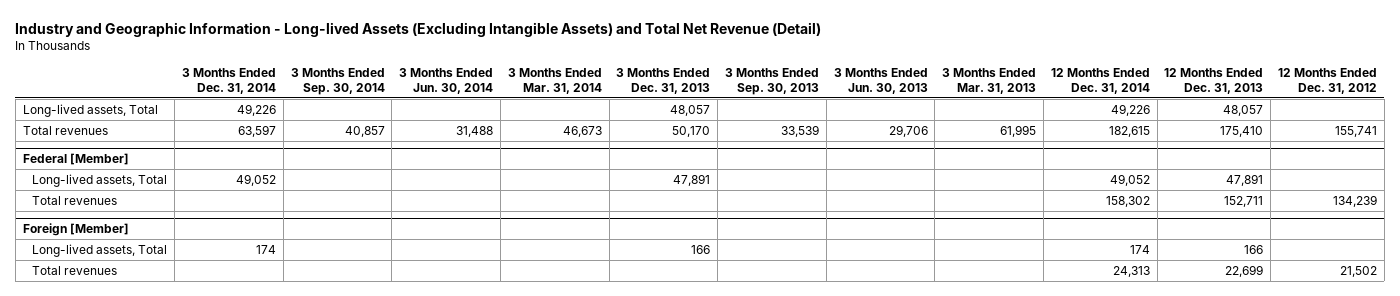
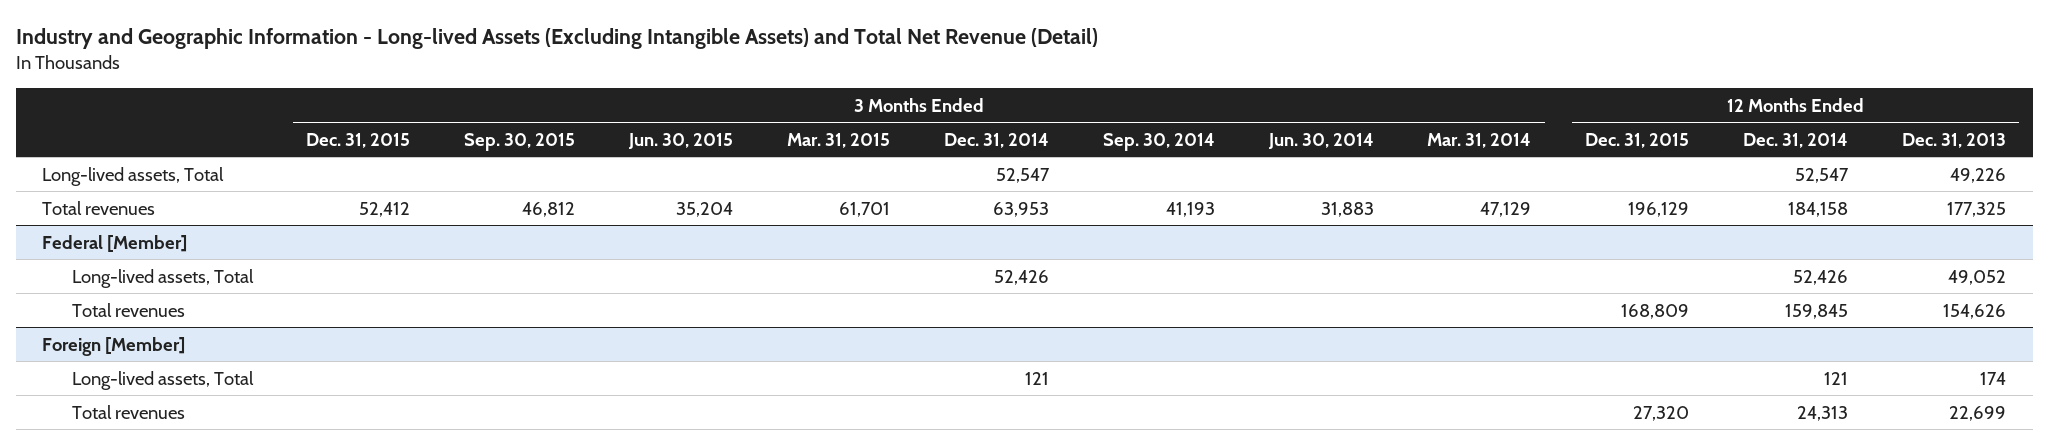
- | 3 Months Ended Dec. 31, 2014 | 3 Months Ended Sep. 30, 2014 | 3 Months Ended Jun. 30, 2014 | 3 Months Ended Mar. 31, 2014 | 3 Months Ended Dec. 31, 2013 | 3 Months Ended Sep. 30, 2013 | 3 Months Ended Jun. 30, 2013 | 3 Months Ended Mar. 31, 2013 | 12 Months Ended Dec. 31, 2014 | 12 Months Ended Dec. 31, 2013 | 12 Months Ended Dec. 31, 2012
+ | 3 Months Ended Dec. 31, 2015 | 3 Months Ended Sep. 30, 2015 | 3 Months Ended Jun. 30, 2015 | 3 Months Ended Mar. 31, 2015 | 3 Months Ended Dec. 31, 2014 | 3 Months Ended Sep. 30, 2014 | 3 Months Ended Jun. 30, 2014 | 3 Months Ended Mar. 31, 2014 | 12 Months Ended Dec. 31, 2015 | 12 Months Ended Dec. 31, 2014 | 12 Months Ended Dec. 31, 2013
- Long-lived assets, Total | 49,226 | | | | 48,057 | | | | 49,226 | 48,057 |
- Total revenues | 63,597 | 40,857 | 31,488 | 46,673 | 50,170 | 33,539 | 29,706 | 61,995 | 182,615 | 175,410 | 155,741
+ Long-lived assets, Total | | | | | 52,547 | | | | | 52,547 | 49,226
+ Total revenues | 52,412 | 46,812 | 35,204 | 61,701 | 63,953 | 41,193 | 31,883 | 47,129 | 196,129 | 184,158 | 177,325
@ Federal [Member]
- Long-lived assets, Total | 49,052 | | | | 47,891 | | | | 49,052 | 47,891 |
- Total revenues | | | | | | | | | 158,302 | 152,711 | 134,239
+ Long-lived assets, Total | | | | | 52,426 | | | | | 52,426 | 49,052
+ Total revenues | | | | | | | | | 168,809 | 159,845 | 154,626
@ Foreign [Member]
- Long-lived assets, Total | 174 | | | | 166 | | | | 174 | 166 |
+ Long-lived assets, Total | | | | | 121 | | | | | 121 | 174

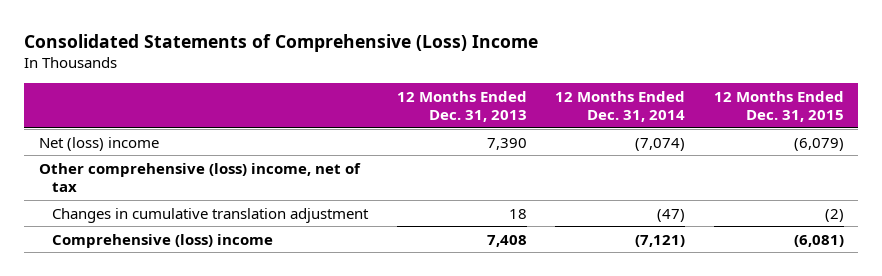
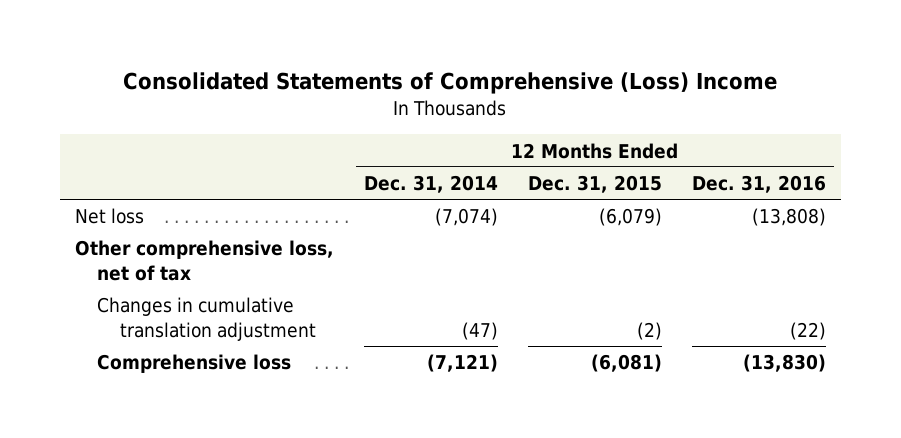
- | 12 Months Ended Dec. 31, 2013 | 12 Months Ended Dec. 31, 2014 | 12 Months Ended Dec. 31, 2015
+ | 12 Months Ended Dec. 31, 2014 | 12 Months Ended Dec. 31, 2015 | 12 Months Ended Dec. 31, 2016
- Net (loss) income | 7,390 | (7,074) | (6,079)
- Other comprehensive (loss) income, net of tax
+ Net loss | (7,074) | (6,079) | (13,808)
+ Other comprehensive loss, net of tax
- Comprehensive (loss) income | 7,408 | (7,121) | (6,081)
+ Comprehensive loss | (7,121) | (6,081) | (13,830)

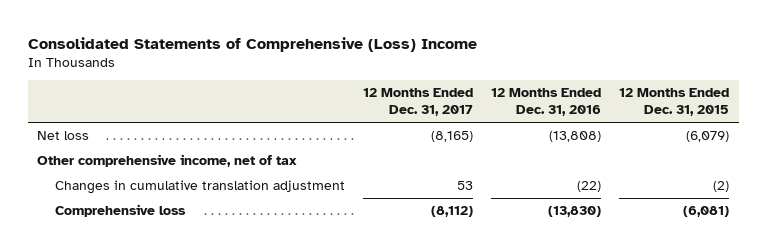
- | 12 Months Ended Dec. 31, 2014 | 12 Months Ended Dec. 31, 2015 | 12 Months Ended Dec. 31, 2016
+ | 12 Months Ended Dec. 31, 2017 | 12 Months Ended Dec. 31, 2016 | 12 Months Ended Dec. 31, 2015
- Other comprehensive loss, net of tax
+ Other comprehensive income, net of tax

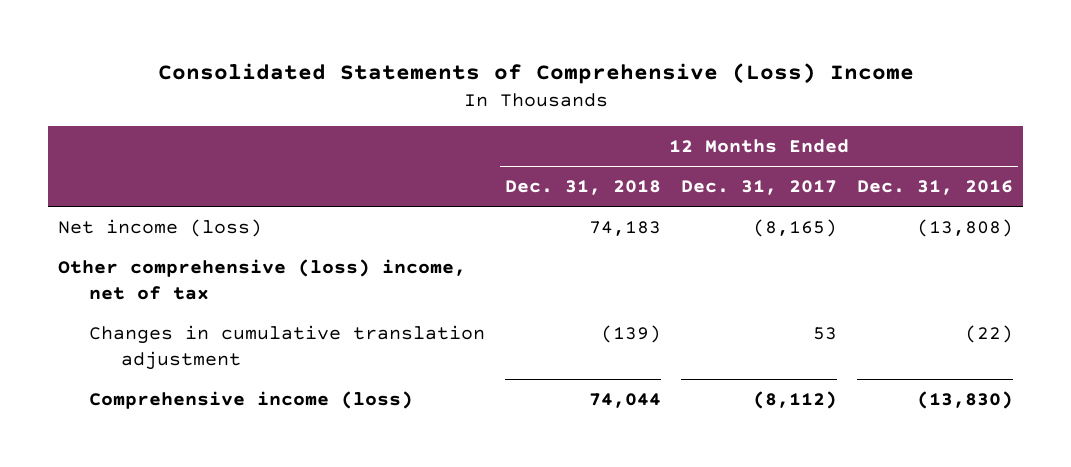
- | 12 Months Ended Dec. 31, 2017 | 12 Months Ended Dec. 31, 2016 | 12 Months Ended Dec. 31, 2015
+ | 12 Months Ended Dec. 31, 2018 | 12 Months Ended Dec. 31, 2017 | 12 Months Ended Dec. 31, 2016
- Net loss | (8,165) | (13,808) | (6,079)
- Other comprehensive income, net of tax
+ Net income (loss) | 74,183 | (8,165) | (13,808)
+ Other comprehensive (loss) income, net of tax
- Comprehensive loss | (8,112) | (13,830) | (6,081)
+ Comprehensive income (loss) | 74,044 | (8,112) | (13,830)

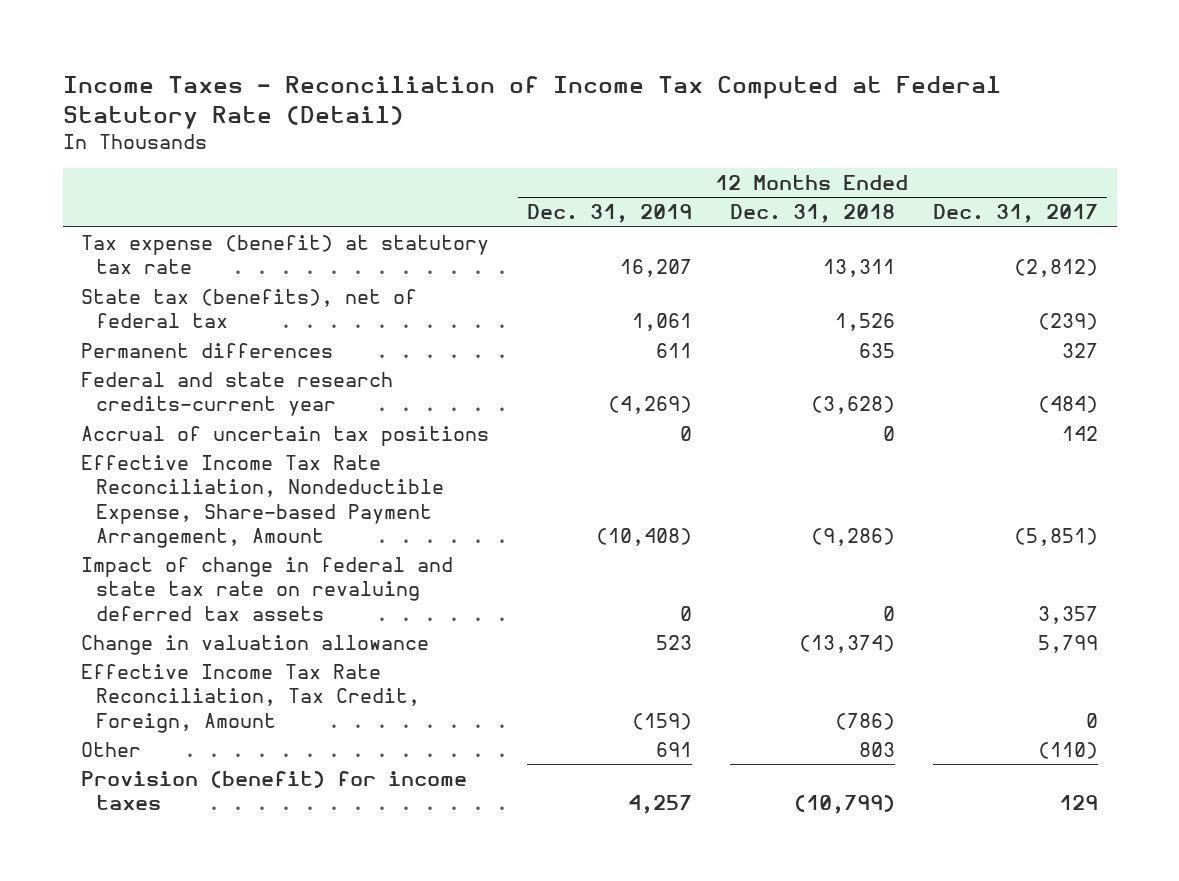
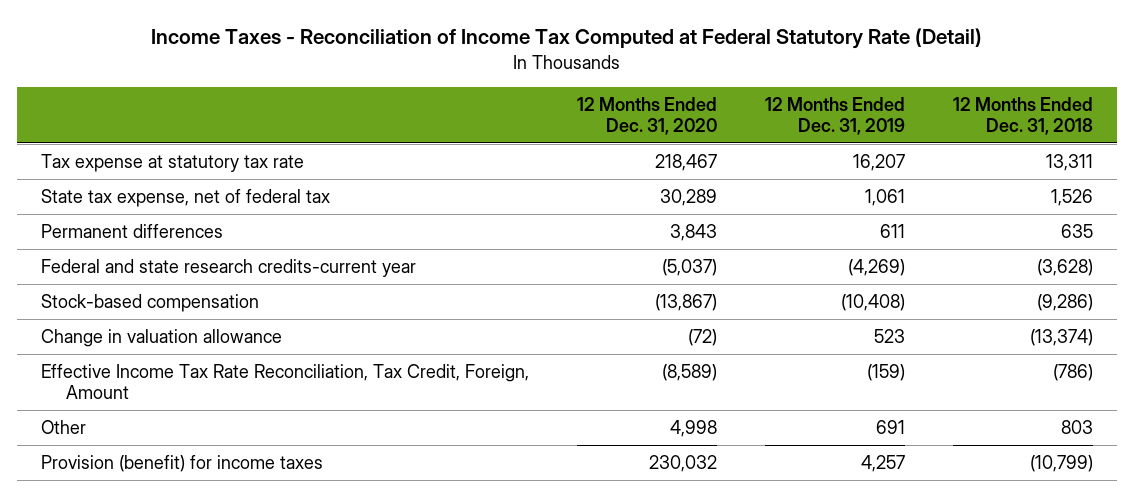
- | 12 Months Ended Dec. 31, 2019 | 12 Months Ended Dec. 31, 2018 | 12 Months Ended Dec. 31, 2017
+ | 12 Months Ended Dec. 31, 2020 | 12 Months Ended Dec. 31, 2019 | 12 Months Ended Dec. 31, 2018
- Tax expense (benefit) at statutory tax rate | 16,207 | 13,311 | (2,812)
- State tax (benefits), net of federal tax | 1,061 | 1,526 | (239)
+ Tax expense at statutory tax rate | 218,467 | 16,207 | 13,311
+ State tax expense, net of federal tax | 30,289 | 1,061 | 1,526
- Accrual of uncertain tax positions | 0 | 0 | 142
- Effective Income Tax Rate Reconciliation, Nondeductible Expense, Share-based Payment Arrangement, Amount | (10,408) | (9,286) | (5,851)
- Impact of change in federal and state tax rate on revaluing deferred tax assets | 0 | 0 | 3,357
+ Stock-based compensation | (13,867) | (10,408) | (9,286)

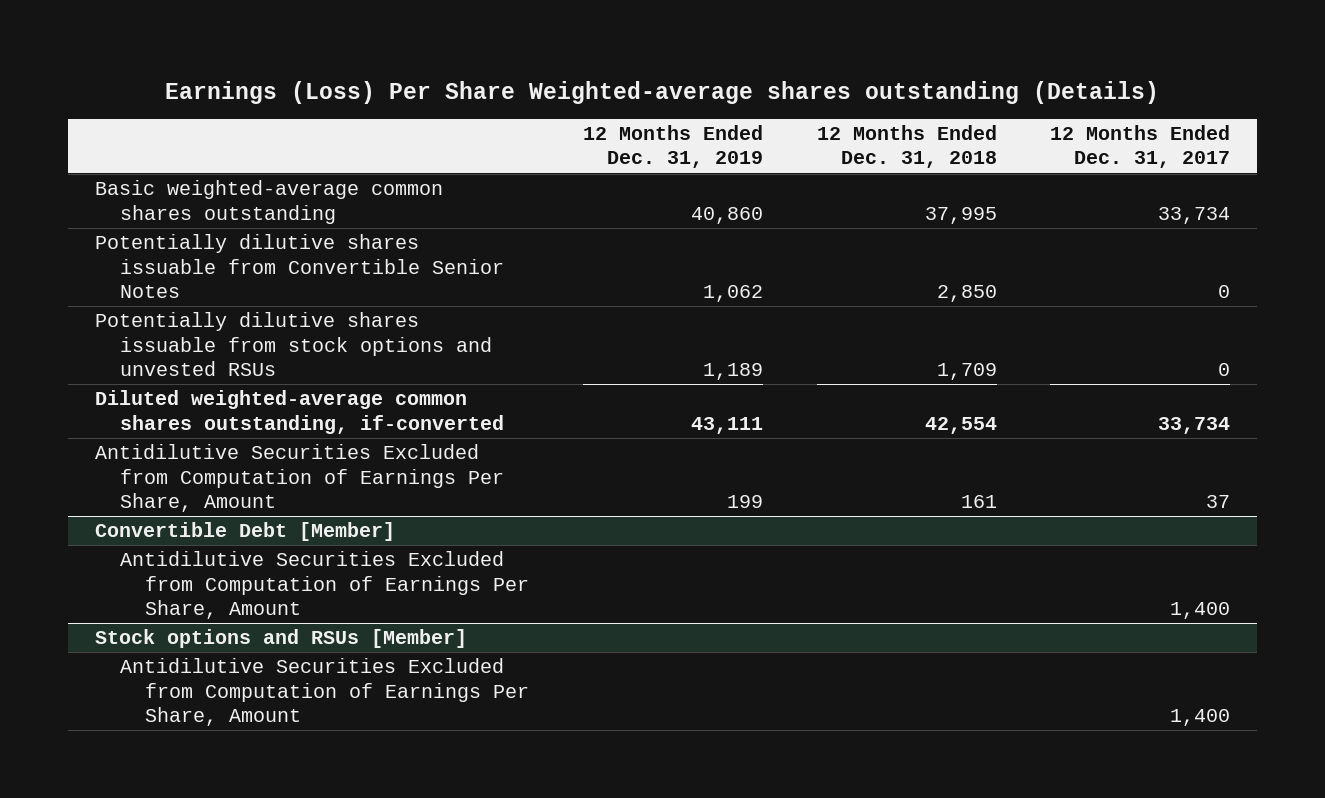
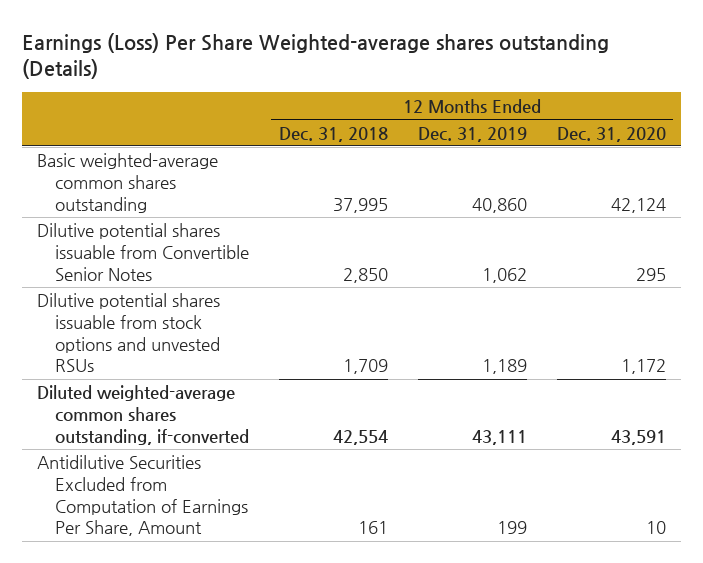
- | 12 Months Ended Dec. 31, 2019 | 12 Months Ended Dec. 31, 2018 | 12 Months Ended Dec. 31, 2017
+ | 12 Months Ended Dec. 31, 2018 | 12 Months Ended Dec. 31, 2019 | 12 Months Ended Dec. 31, 2020
- Potentially dilutive shares issuable from Convertible Senior Notes | 1,062 | 2,850 | 0
- Potentially dilutive shares issuable from stock options and unvested RSUs | 1,189 | 1,709 | 0
+ Dilutive potential shares issuable from Convertible Senior Notes | 2,850 | 1,062 | 295
+ Dilutive potential shares issuable from stock options and unvested RSUs | 1,709 | 1,189 | 1,172
- Convertible Debt [Member]
- Antidilutive Securities Excluded from Computation of Earnings Per Share, Amount | | | 1,400
- Stock options and RSUs [Member]
- Antidilutive Securities Excluded from Computation of Earnings Per Share, Amount | | | 1,400

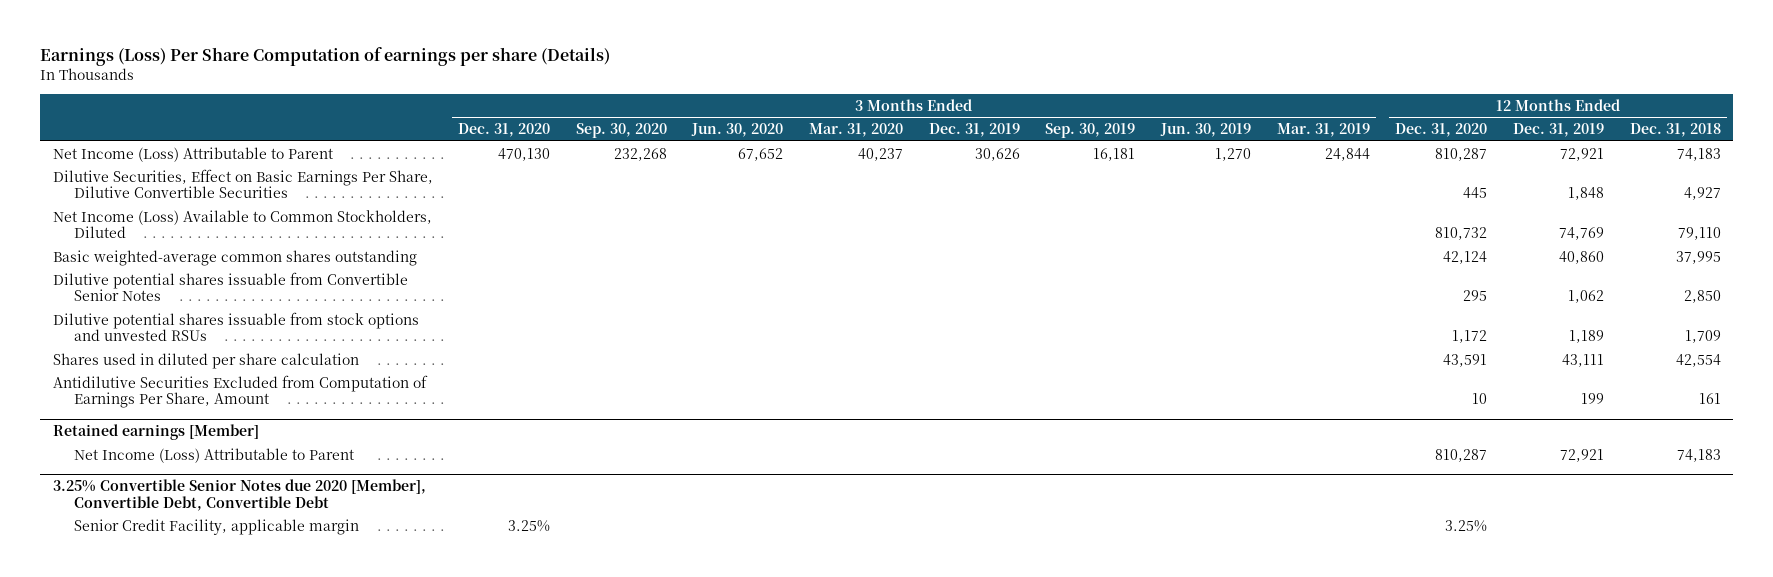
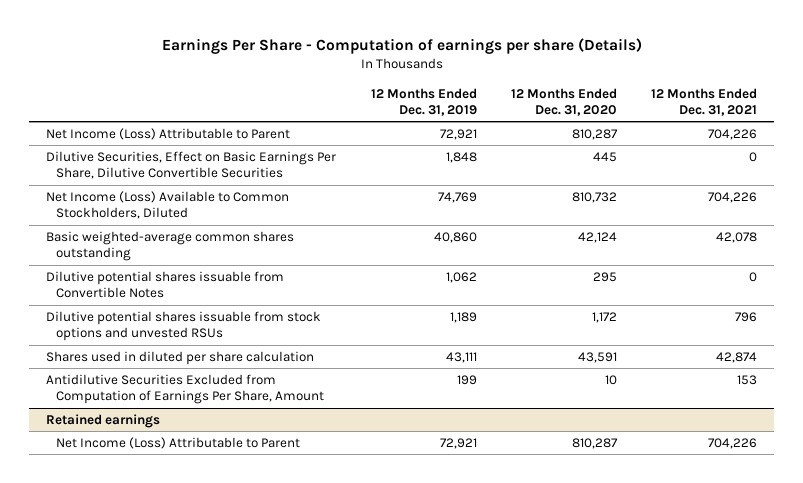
- Earnings (Loss) Per Share Computation of earnings per share (Details)
+ Earnings Per Share - Computation of earnings per share (Details)
- | 3 Months Ended Dec. 31, 2020 | 3 Months Ended Sep. 30, 2020 | 3 Months Ended Jun. 30, 2020 | 3 Months Ended Mar. 31, 2020 | 3 Months Ended Dec. 31, 2019 | 3 Months Ended Sep. 30, 2019 | 3 Months Ended Jun. 30, 2019 | 3 Months Ended Mar. 31, 2019 | 12 Months Ended Dec. 31, 2020 | 12 Months Ended Dec. 31, 2019 | 12 Months Ended Dec. 31, 2018
+ | 12 Months Ended Dec. 31, 2019 | 12 Months Ended Dec. 31, 2020 | 12 Months Ended Dec. 31, 2021
- Dilutive potential shares issuable from Convertible Senior Notes | | | | | | | | | 295 | 1,062 | 2,850
+ Dilutive potential shares issuable from Convertible Notes | 1,062 | 295 | 0
- Retained earnings [Member]
+ Retained earnings
- 3.25% Convertible Senior Notes due 2020 [Member], Convertible Debt, Convertible Debt
- Senior Credit Facility, applicable margin | 3.25% | | | | | | | | 3.25% | |

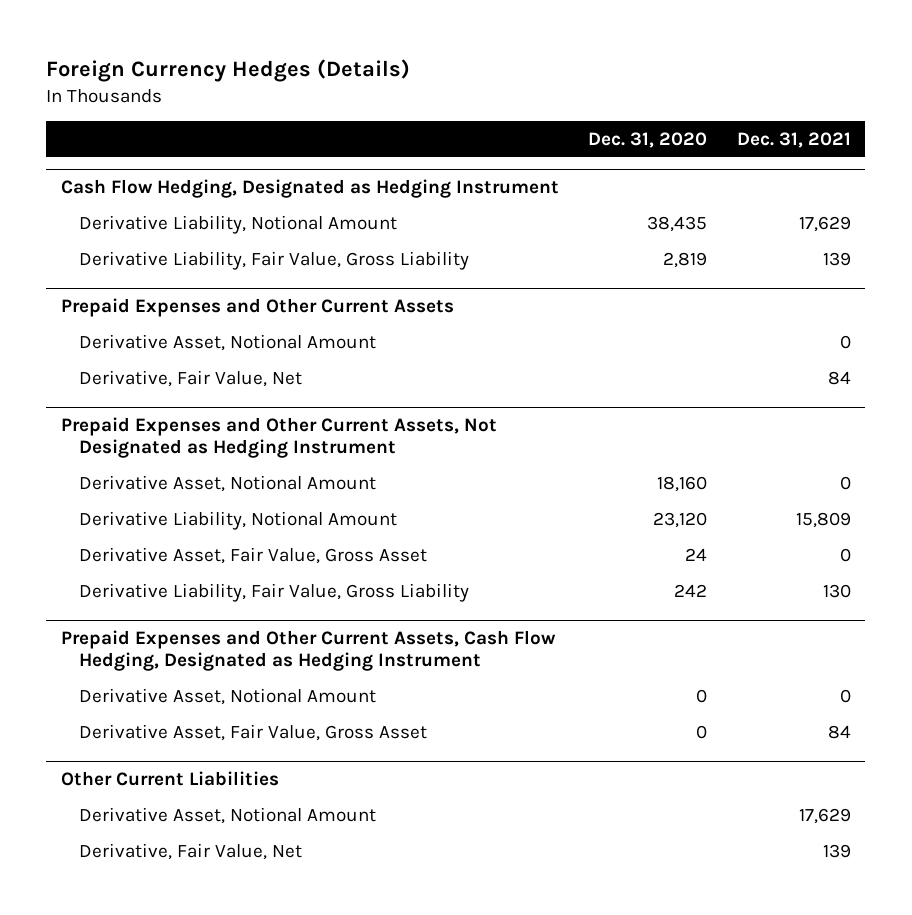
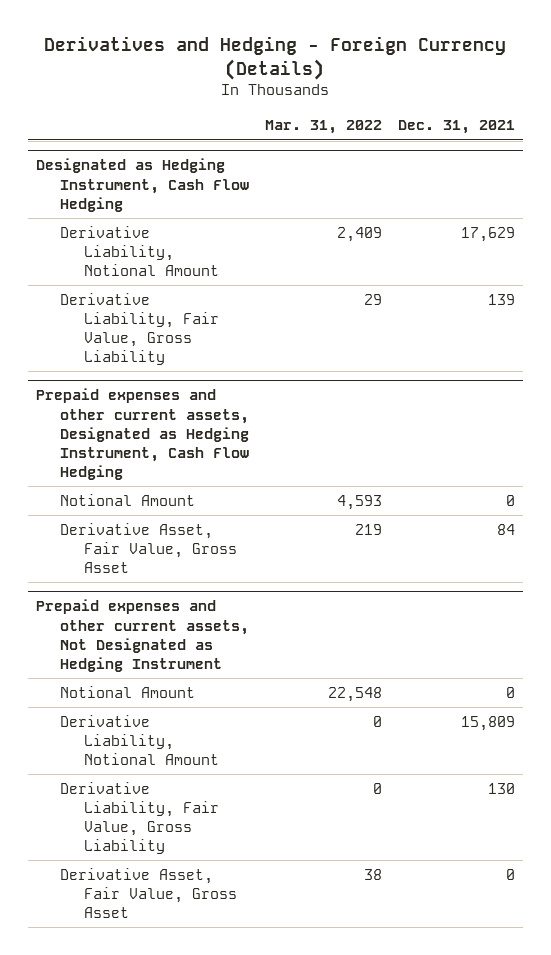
- Foreign Currency Hedges (Details)
+ Derivatives and Hedging - Foreign Currency (Details)
- | Dec. 31, 2020 | Dec. 31, 2021
+ | Mar. 31, 2022 | Dec. 31, 2021
- Cash Flow Hedging, Designated as Hedging Instrument
+ Designated as Hedging Instrument, Cash Flow Hedging
- Prepaid Expenses and Other Current Assets
- Derivative Asset, Notional Amount | | 0
- Derivative, Fair Value, Net | | 84
- Prepaid Expenses and Other Current Assets, Not Designated as Hedging Instrument
- Derivative Asset, Notional Amount | 18,160 | 0
+ Prepaid expenses and other current assets, Designated as Hedging Instrument, Cash Flow Hedging
+ Notional Amount | 4,593 | 0
+ Derivative Asset, Fair Value, Gross Asset | 219 | 84
+ Prepaid expenses and other current assets, Not Designated as Hedging Instrument
+ Notional Amount | 22,548 | 0
- Derivative Asset, Fair Value, Gross Asset | 24 | 0
- Prepaid Expenses and Other Current Assets, Cash Flow Hedging, Designated as Hedging Instrument
- Derivative Asset, Notional Amount | 0 | 0
- Derivative Asset, Fair Value, Gross Asset | 0 | 84
- Other Current Liabilities
- Derivative Asset, Notional Amount | | 17,629
- Derivative, Fair Value, Net | | 139
+ Derivative Asset, Fair Value, Gross Asset | 38 | 0

